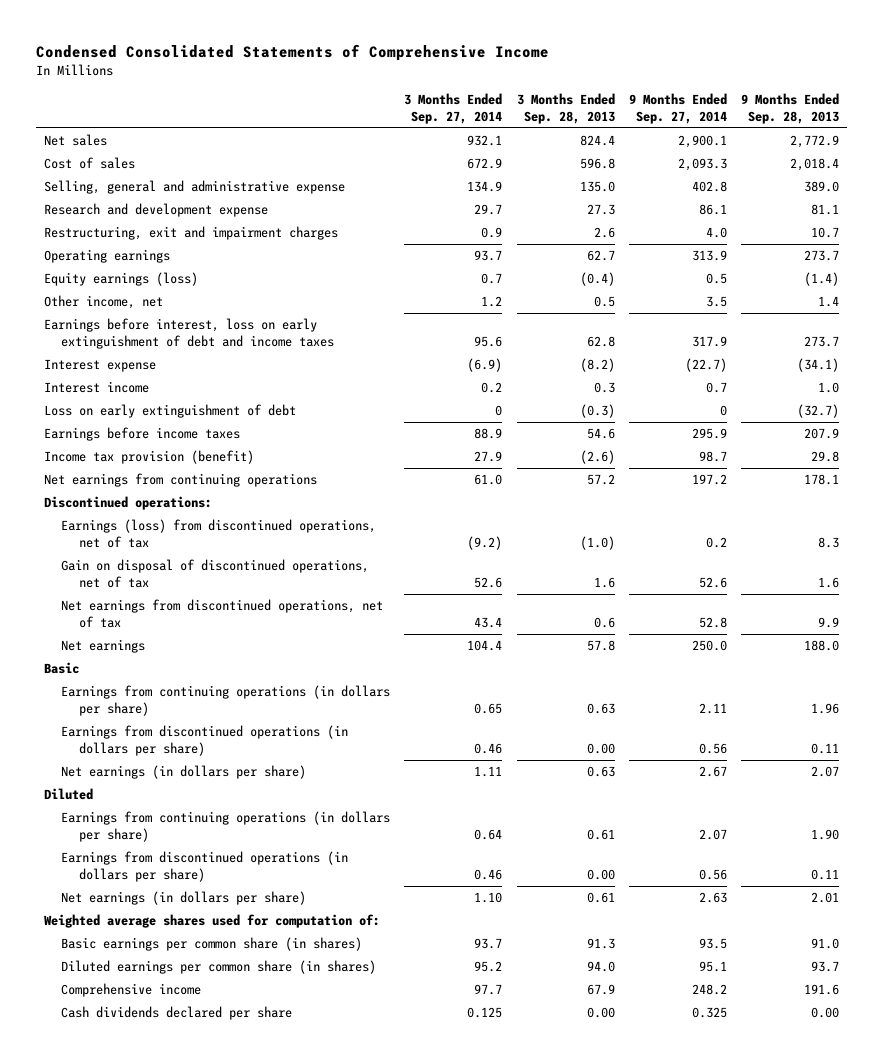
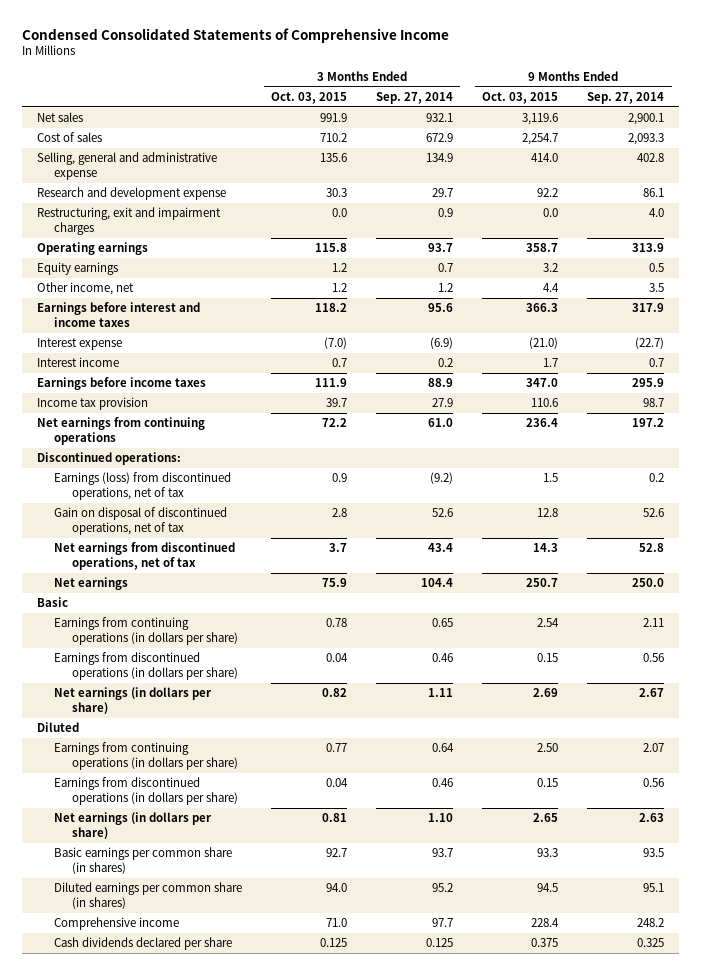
- | 3 Months Ended Sep. 27, 2014 | 3 Months Ended Sep. 28, 2013 | 9 Months Ended Sep. 27, 2014 | 9 Months Ended Sep. 28, 2013
+ | 3 Months Ended Oct. 03, 2015 | 3 Months Ended Sep. 27, 2014 | 9 Months Ended Oct. 03, 2015 | 9 Months Ended Sep. 27, 2014
- Equity earnings (loss) | 0.7 | (0.4) | 0.5 | (1.4)
+ Equity earnings | 1.2 | 0.7 | 3.2 | 0.5
- Earnings before interest, loss on early extinguishment of debt and income taxes | 95.6 | 62.8 | 317.9 | 273.7
+ Earnings before interest and income taxes | 118.2 | 95.6 | 366.3 | 317.9
- Loss on early extinguishment of debt | 0 | (0.3) | 0 | (32.7)
- Income tax provision (benefit) | 27.9 | (2.6) | 98.7 | 29.8
+ Income tax provision | 39.7 | 27.9 | 110.6 | 98.7
- Weighted average shares used for computation of:

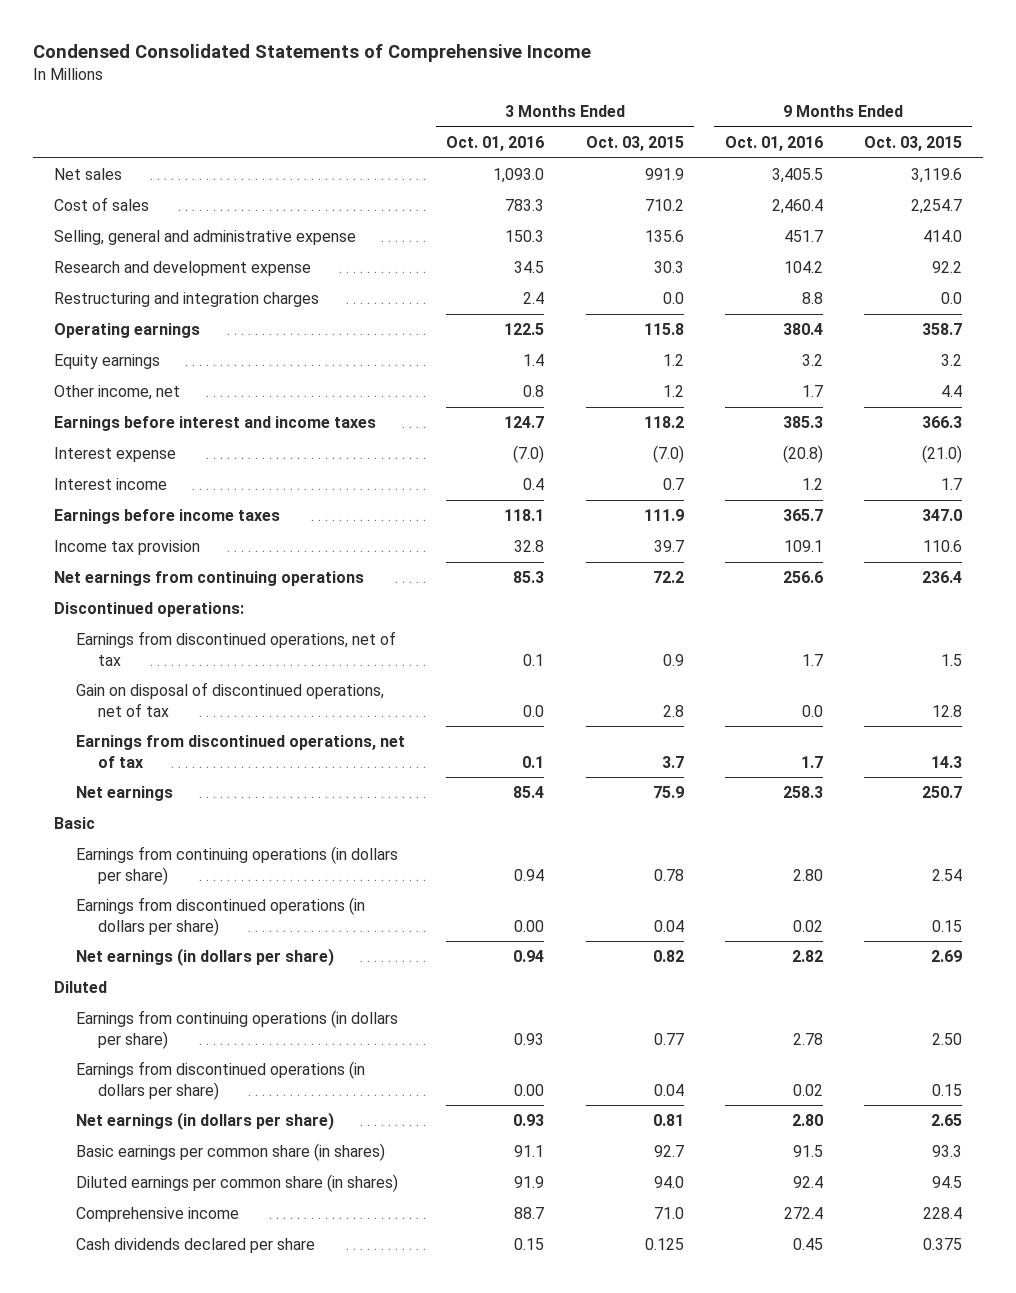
- | 3 Months Ended Oct. 03, 2015 | 3 Months Ended Sep. 27, 2014 | 9 Months Ended Oct. 03, 2015 | 9 Months Ended Sep. 27, 2014
+ | 3 Months Ended Oct. 01, 2016 | 3 Months Ended Oct. 03, 2015 | 9 Months Ended Oct. 01, 2016 | 9 Months Ended Oct. 03, 2015
- Restructuring, exit and impairment charges | 0.0 | 0.9 | 0.0 | 4.0
+ Restructuring and integration charges | 2.4 | 0.0 | 8.8 | 0.0
- Earnings (loss) from discontinued operations, net of tax | 0.9 | (9.2) | 1.5 | 0.2
+ Earnings from discontinued operations, net of tax | 0.1 | 0.9 | 1.7 | 1.5
- Net earnings from discontinued operations, net of tax | 3.7 | 43.4 | 14.3 | 52.8
+ Earnings from discontinued operations, net of tax | 0.1 | 3.7 | 1.7 | 14.3

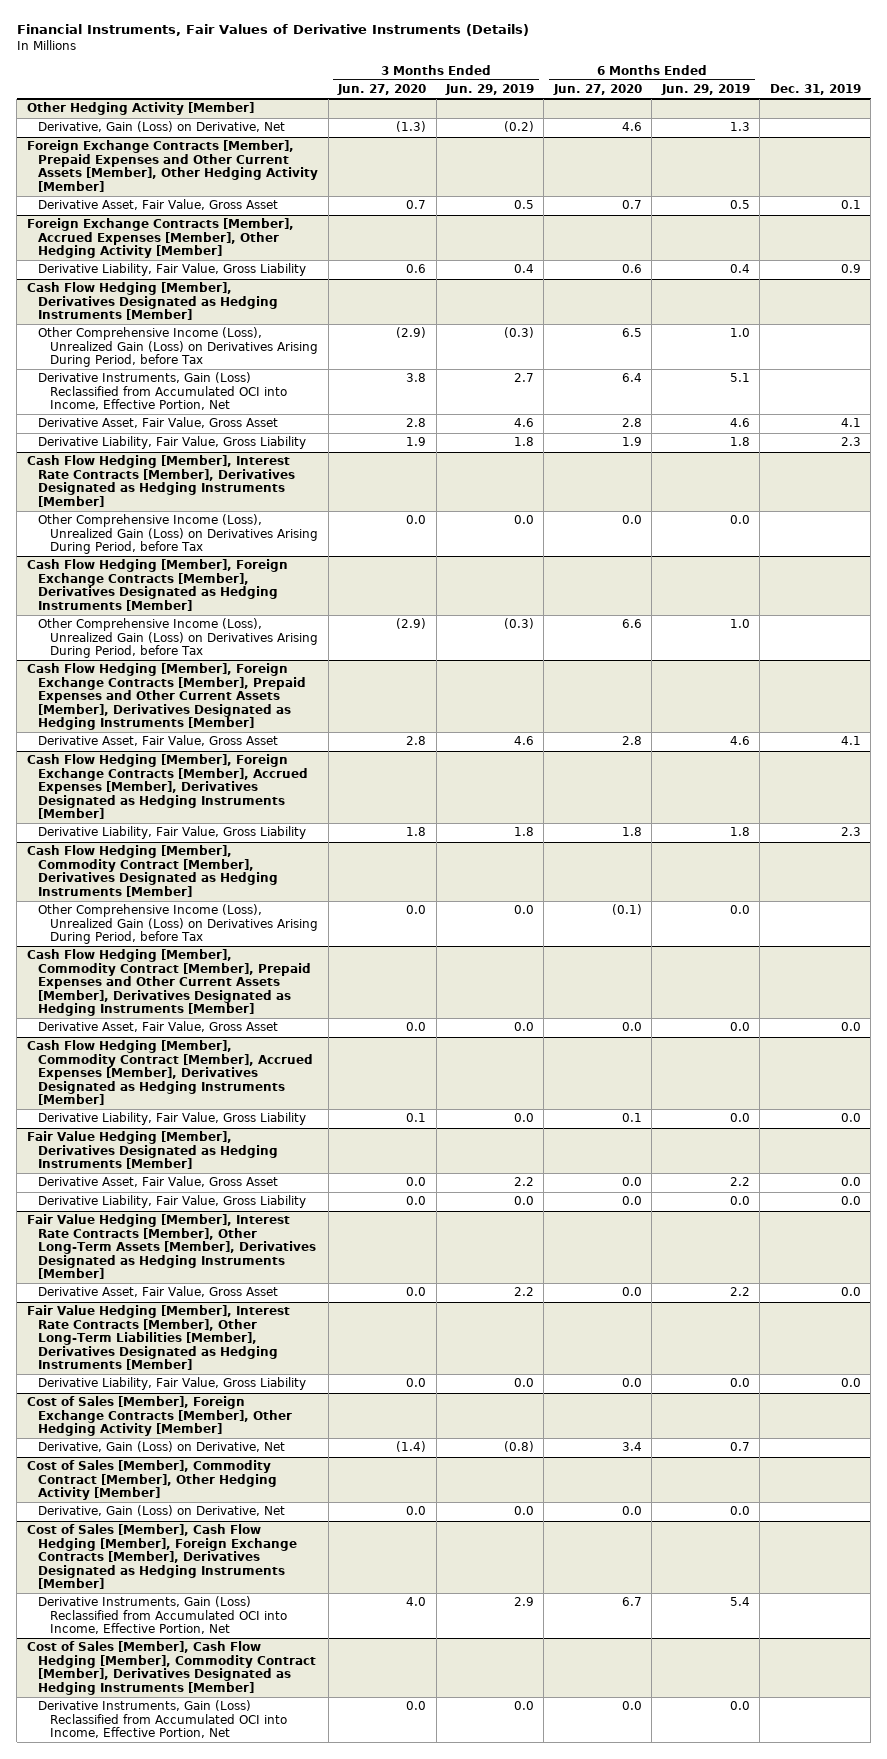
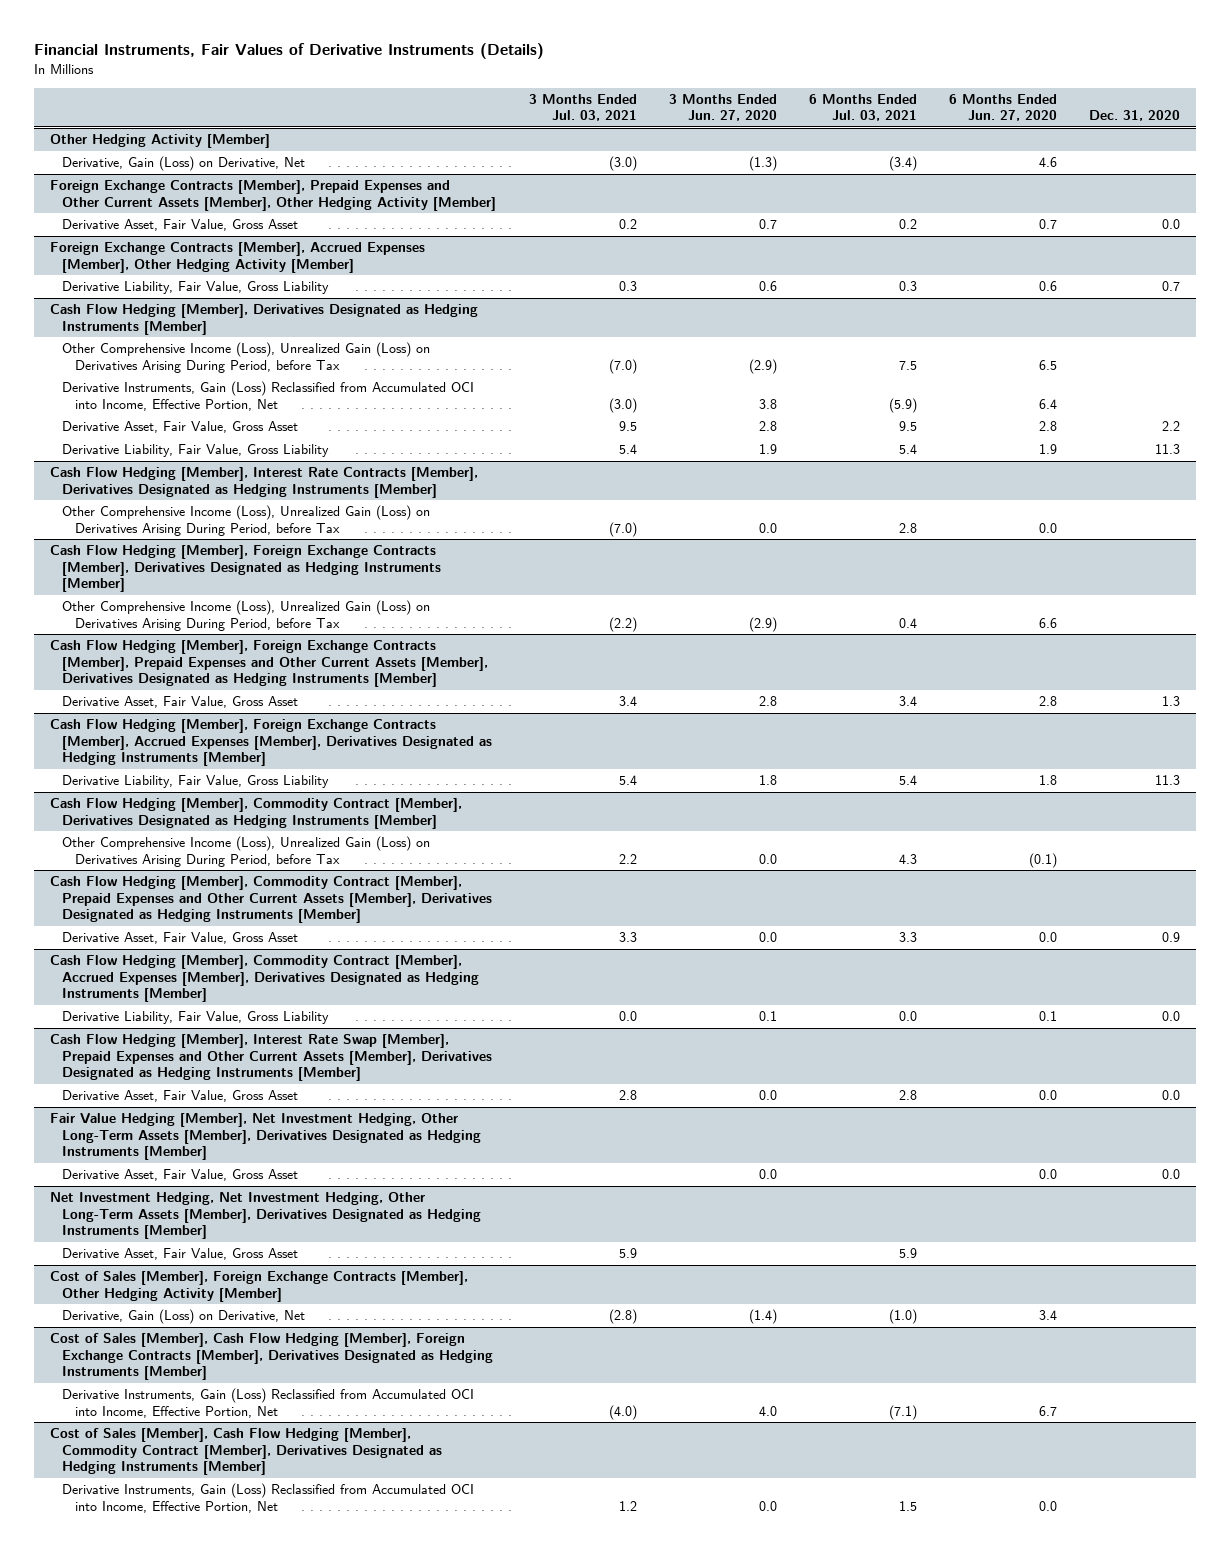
- | 3 Months Ended Jun. 27, 2020 | 3 Months Ended Jun. 29, 2019 | 6 Months Ended Jun. 27, 2020 | 6 Months Ended Jun. 29, 2019 | Dec. 31, 2019
+ | 3 Months Ended Jul. 03, 2021 | 3 Months Ended Jun. 27, 2020 | 6 Months Ended Jul. 03, 2021 | 6 Months Ended Jun. 27, 2020 | Dec. 31, 2020
- Fair Value Hedging [Member], Derivatives Designated as Hedging Instruments [Member]
+ Cash Flow Hedging [Member], Interest Rate Swap [Member], Prepaid Expenses and Other Current Assets [Member], Derivatives Designated as Hedging Instruments [Member]
- Derivative Liability, Fair Value, Gross Liability | 0.0 | 0.0 | 0.0 | 0.0 | 0.0
- Fair Value Hedging [Member], Interest Rate Contracts [Member], Other Long-Term Assets [Member], Derivatives Designated as Hedging Instruments [Member]
+ Fair Value Hedging [Member], Net Investment Hedging, Other Long-Term Assets [Member], Derivatives Designated as Hedging Instruments [Member]
- Fair Value Hedging [Member], Interest Rate Contracts [Member], Other Long-Term Liabilities [Member], Derivatives Designated as Hedging Instruments [Member]
- Derivative Liability, Fair Value, Gross Liability | 0.0 | 0.0 | 0.0 | 0.0 | 0.0
+ Net Investment Hedging, Net Investment Hedging, Other Long-Term Assets [Member], Derivatives Designated as Hedging Instruments [Member]
+ Derivative Asset, Fair Value, Gross Asset | 5.9 | | 5.9 | |
- Cost of Sales [Member], Commodity Contract [Member], Other Hedging Activity [Member]
- Derivative, Gain (Loss) on Derivative, Net | 0.0 | 0.0 | 0.0 | 0.0 |

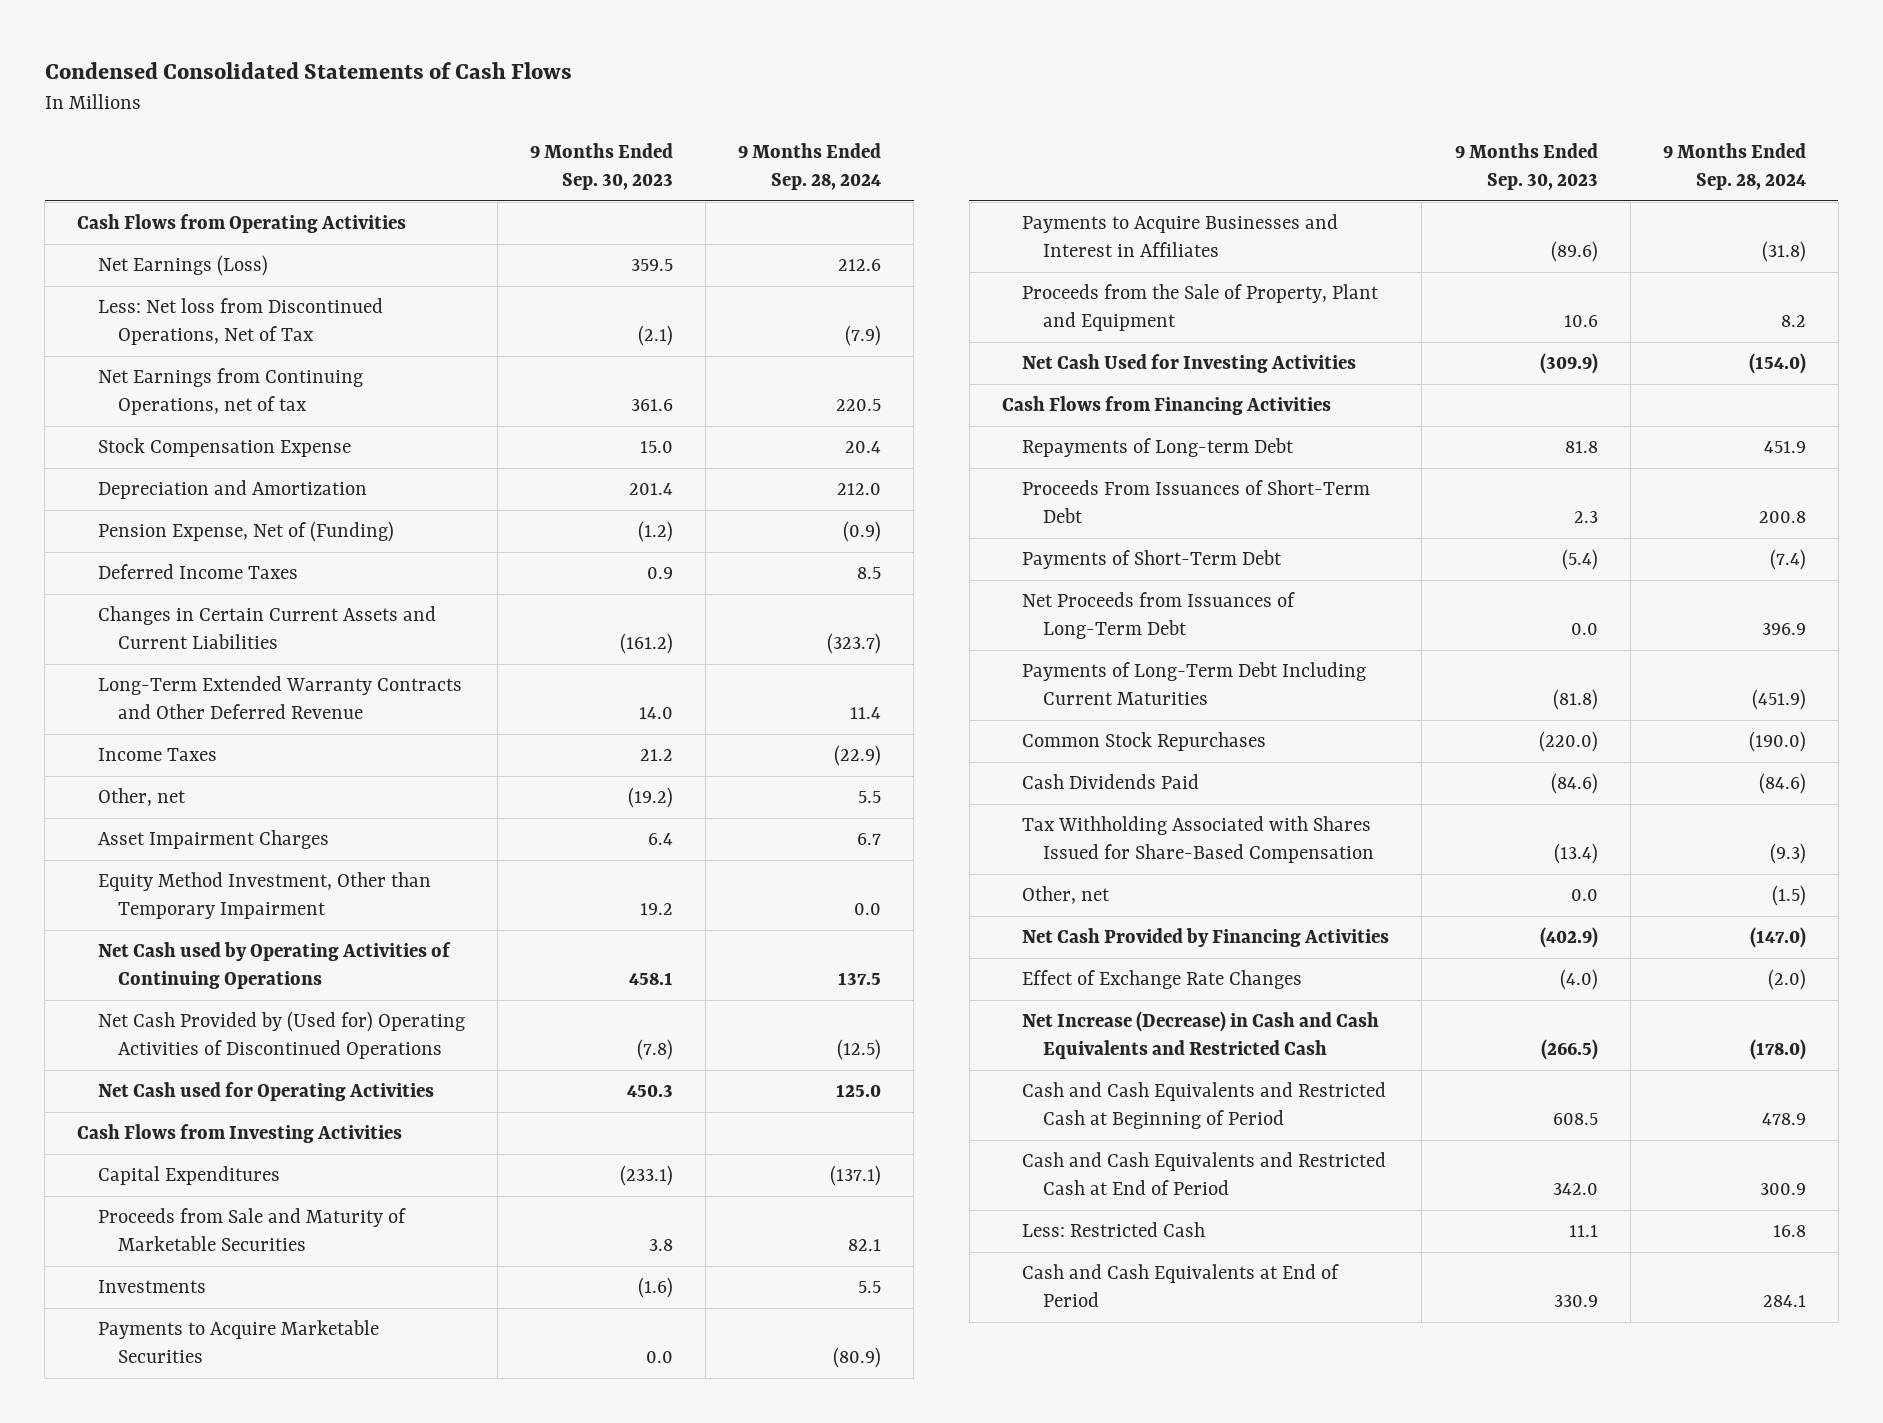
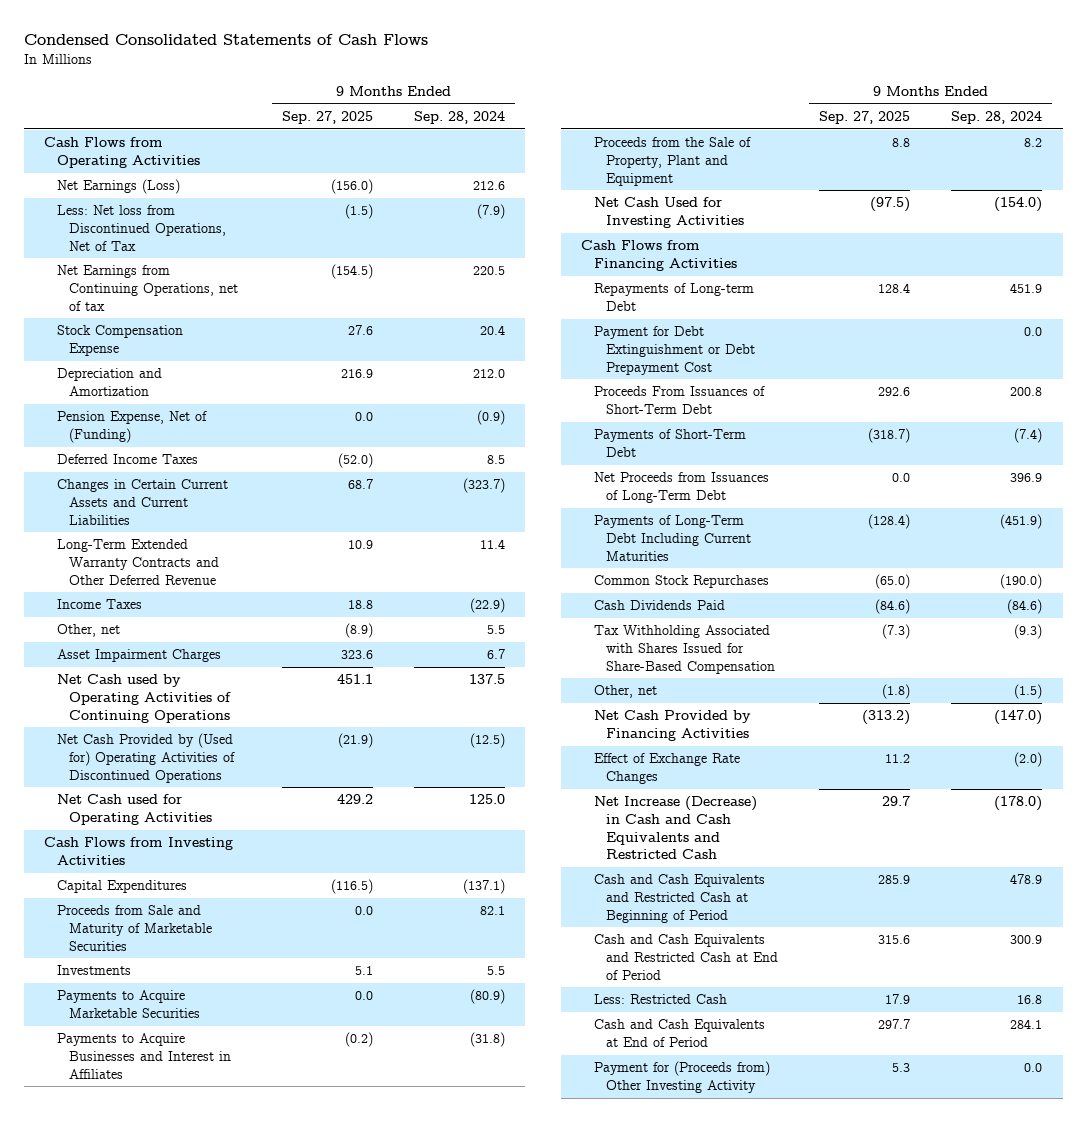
- | 9 Months Ended Sep. 30, 2023 | 9 Months Ended Sep. 28, 2024
+ | 9 Months Ended Sep. 27, 2025 | 9 Months Ended Sep. 28, 2024
- Equity Method Investment, Other than Temporary Impairment | 19.2 | 0.0
+ Payment for Debt Extinguishment or Debt Prepayment Cost | | 0.0
+ Payment for (Proceeds from) Other Investing Activity | 5.3 | 0.0

